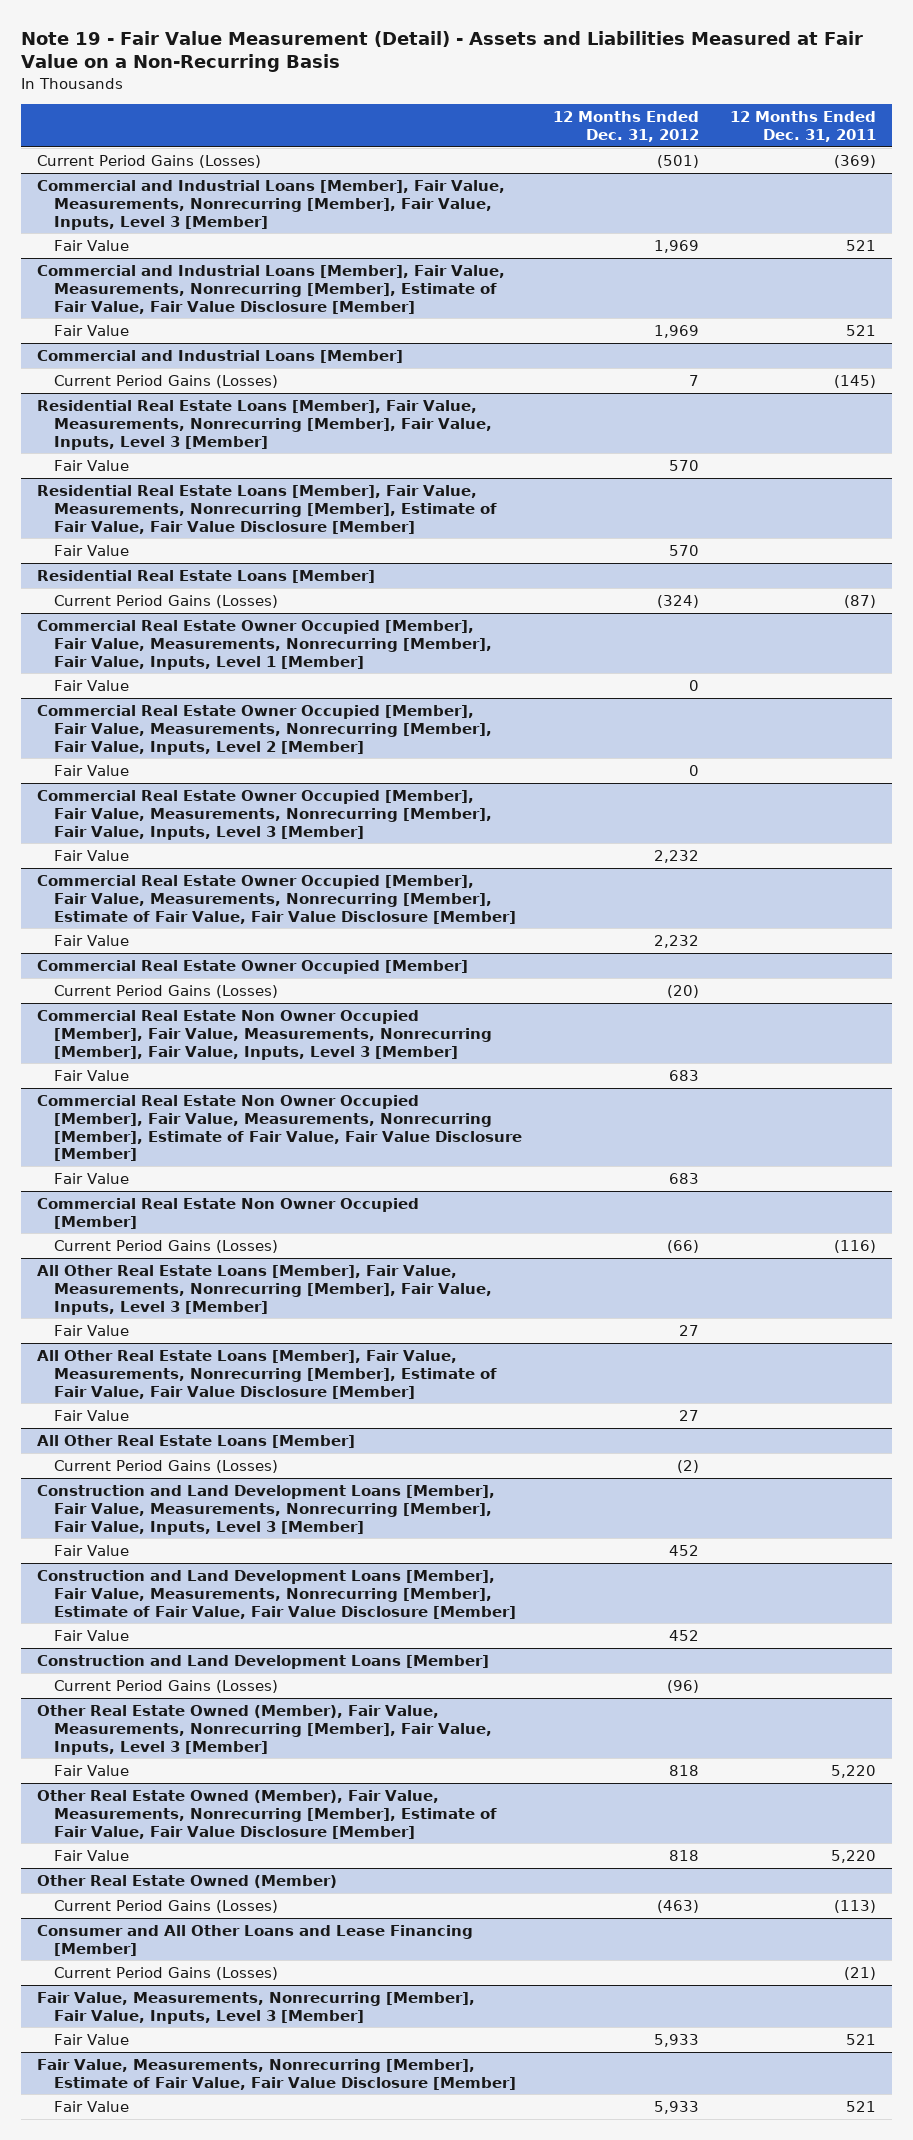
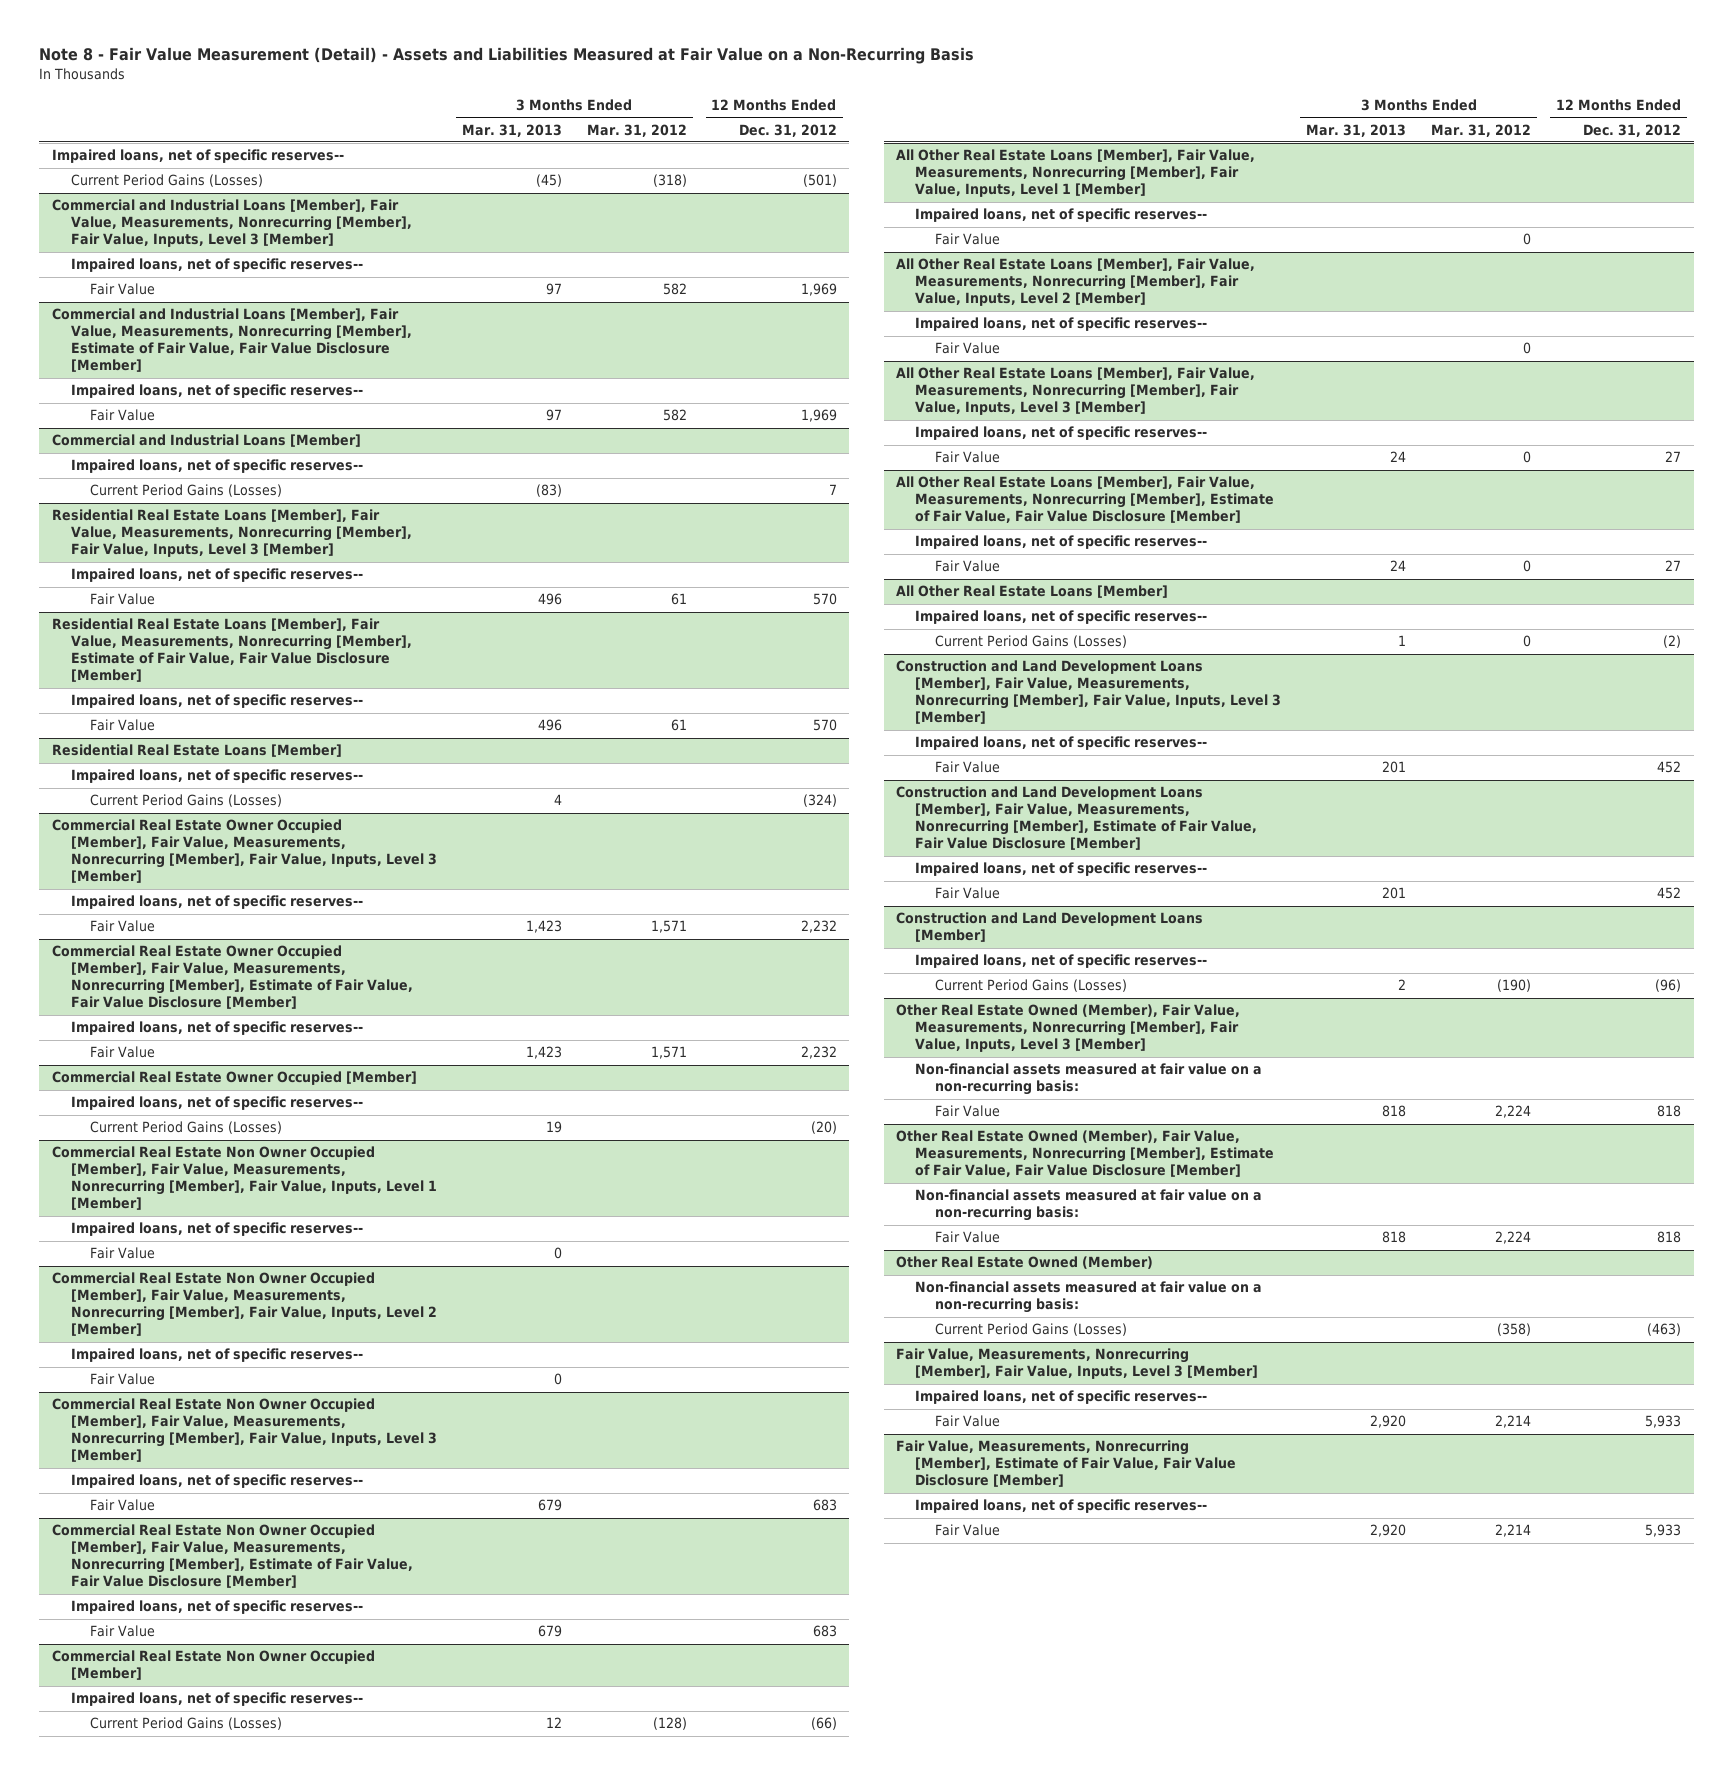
- Note 19 - Fair Value Measurement (Detail) - Assets and Liabilities Measured at Fair Value on a Non-Recurring Basis
+ Note 8 - Fair Value Measurement (Detail) - Assets and Liabilities Measured at Fair Value on a Non-Recurring Basis
- | 12 Months Ended Dec. 31, 2012 | 12 Months Ended Dec. 31, 2011
+ | 3 Months Ended Mar. 31, 2013 | 3 Months Ended Mar. 31, 2012 | 12 Months Ended Dec. 31, 2012
+ Impaired loans, net of specific reserves--
@ Commercial and Industrial Loans [Member], Fair Value, Measurements, Nonrecurring [Member], Fair Value, Inputs, Level 3 [Member]
+ Impaired loans, net of specific reserves--
@ Commercial and Industrial Loans [Member], Fair Value, Measurements, Nonrecurring [Member], Estimate of Fair Value, Fair Value Disclosure [Member]
+ Impaired loans, net of specific reserves--
@ Commercial and Industrial Loans [Member]
+ Impaired loans, net of specific reserves--
@ Residential Real Estate Loans [Member], Fair Value, Measurements, Nonrecurring [Member], Fair Value, Inputs, Level 3 [Member]
+ Impaired loans, net of specific reserves--
@ Residential Real Estate Loans [Member], Fair Value, Measurements, Nonrecurring [Member], Estimate of Fair Value, Fair Value Disclosure [Member]
+ Impaired loans, net of specific reserves--
@ Residential Real Estate Loans [Member]
+ Impaired loans, net of specific reserves--
- Commercial Real Estate Owner Occupied [Member], Fair Value, Measurements, Nonrecurring [Member], Fair Value, Inputs, Level 1 [Member]
- Fair Value | 0 |
- Commercial Real Estate Owner Occupied [Member], Fair Value, Measurements, Nonrecurring [Member], Fair Value, Inputs, Level 2 [Member]
- Fair Value | 0 |
@ Commercial Real Estate Owner Occupied [Member], Fair Value, Measurements, Nonrecurring [Member], Fair Value, Inputs, Level 3 [Member]
+ Impaired loans, net of specific reserves--
@ Commercial Real Estate Owner Occupied [Member], Fair Value, Measurements, Nonrecurring [Member], Estimate of Fair Value, Fair Value Disclosure [Member]
+ Impaired loans, net of specific reserves--
@ Commercial Real Estate Owner Occupied [Member]
+ Impaired loans, net of specific reserves--
+ Commercial Real Estate Non Owner Occupied [Member], Fair Value, Measurements, Nonrecurring [Member], Fair Value, Inputs, Level 1 [Member]
+ Impaired loans, net of specific reserves--
+ Fair Value | 0 | |
+ Commercial Real Estate Non Owner Occupied [Member], Fair Value, Measurements, Nonrecurring [Member], Fair Value, Inputs, Level 2 [Member]
+ Impaired loans, net of specific reserves--
+ Fair Value | 0 | |
@ Commercial Real Estate Non Owner Occupied [Member], Fair Value, Measurements, Nonrecurring [Member], Fair Value, Inputs, Level 3 [Member]
+ Impaired loans, net of specific reserves--
@ Commercial Real Estate Non Owner Occupied [Member], Fair Value, Measurements, Nonrecurring [Member], Estimate of Fair Value, Fair Value Disclosure [Member]
+ Impaired loans, net of specific reserves--
@ Commercial Real Estate Non Owner Occupied [Member]
+ Impaired loans, net of specific reserves--
+ All Other Real Estate Loans [Member], Fair Value, Measurements, Nonrecurring [Member], Fair Value, Inputs, Level 1 [Member]
+ Impaired loans, net of specific reserves--
+ Fair Value | | 0 |
+ All Other Real Estate Loans [Member], Fair Value, Measurements, Nonrecurring [Member], Fair Value, Inputs, Level 2 [Member]
+ Impaired loans, net of specific reserves--
+ Fair Value | | 0 |
@ All Other Real Estate Loans [Member], Fair Value, Measurements, Nonrecurring [Member], Fair Value, Inputs, Level 3 [Member]
+ Impaired loans, net of specific reserves--
@ All Other Real Estate Loans [Member], Fair Value, Measurements, Nonrecurring [Member], Estimate of Fair Value, Fair Value Disclosure [Member]
+ Impaired loans, net of specific reserves--
@ All Other Real Estate Loans [Member]
+ Impaired loans, net of specific reserves--
@ Construction and Land Development Loans [Member], Fair Value, Measurements, Nonrecurring [Member], Fair Value, Inputs, Level 3 [Member]
+ Impaired loans, net of specific reserves--
@ Construction and Land Development Loans [Member], Fair Value, Measurements, Nonrecurring [Member], Estimate of Fair Value, Fair Value Disclosure [Member]
+ Impaired loans, net of specific reserves--
@ Construction and Land Development Loans [Member]
+ Impaired loans, net of specific reserves--
@ Other Real Estate Owned (Member), Fair Value, Measurements, Nonrecurring [Member], Fair Value, Inputs, Level 3 [Member]
+ Non-financial assets measured at fair value on a non-recurring basis:
@ Other Real Estate Owned (Member), Fair Value, Measurements, Nonrecurring [Member], Estimate of Fair Value, Fair Value Disclosure [Member]
+ Non-financial assets measured at fair value on a non-recurring basis:
@ Other Real Estate Owned (Member)
+ Non-financial assets measured at fair value on a non-recurring basis:
- Consumer and All Other Loans and Lease Financing [Member]
- Current Period Gains (Losses) | | (21)
@ Fair Value, Measurements, Nonrecurring [Member], Fair Value, Inputs, Level 3 [Member]
+ Impaired loans, net of specific reserves--
@ Fair Value, Measurements, Nonrecurring [Member], Estimate of Fair Value, Fair Value Disclosure [Member]
+ Impaired loans, net of specific reserves--

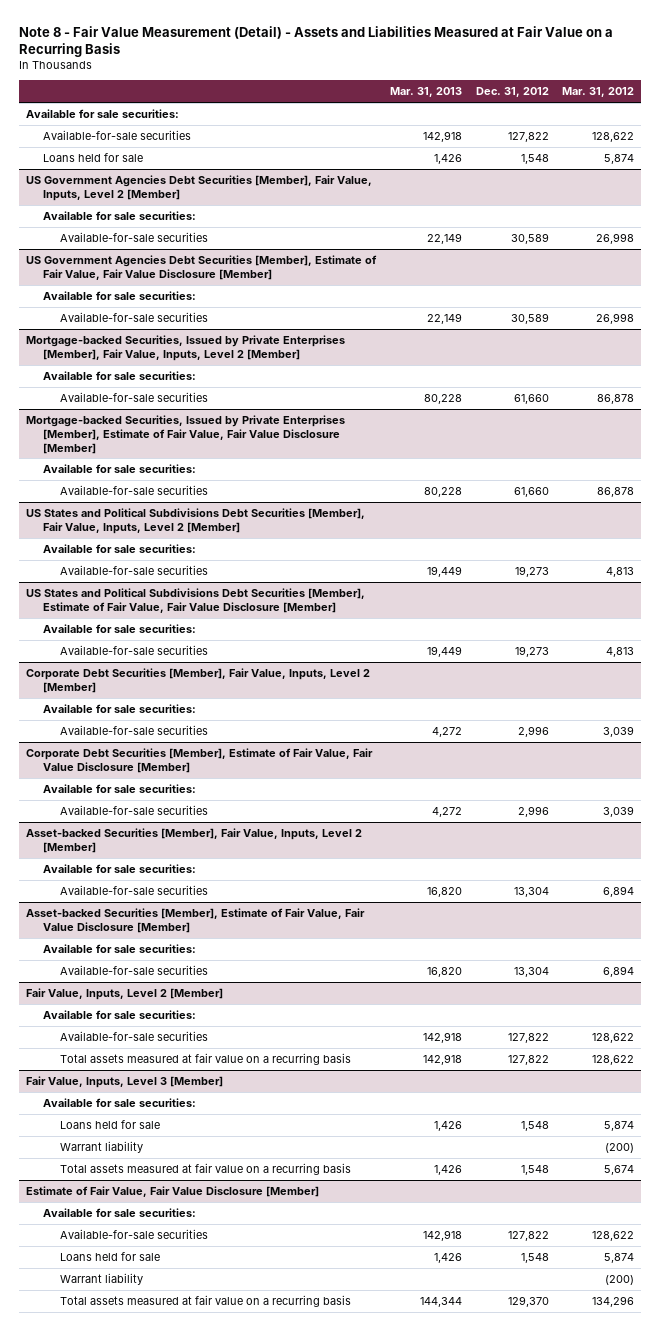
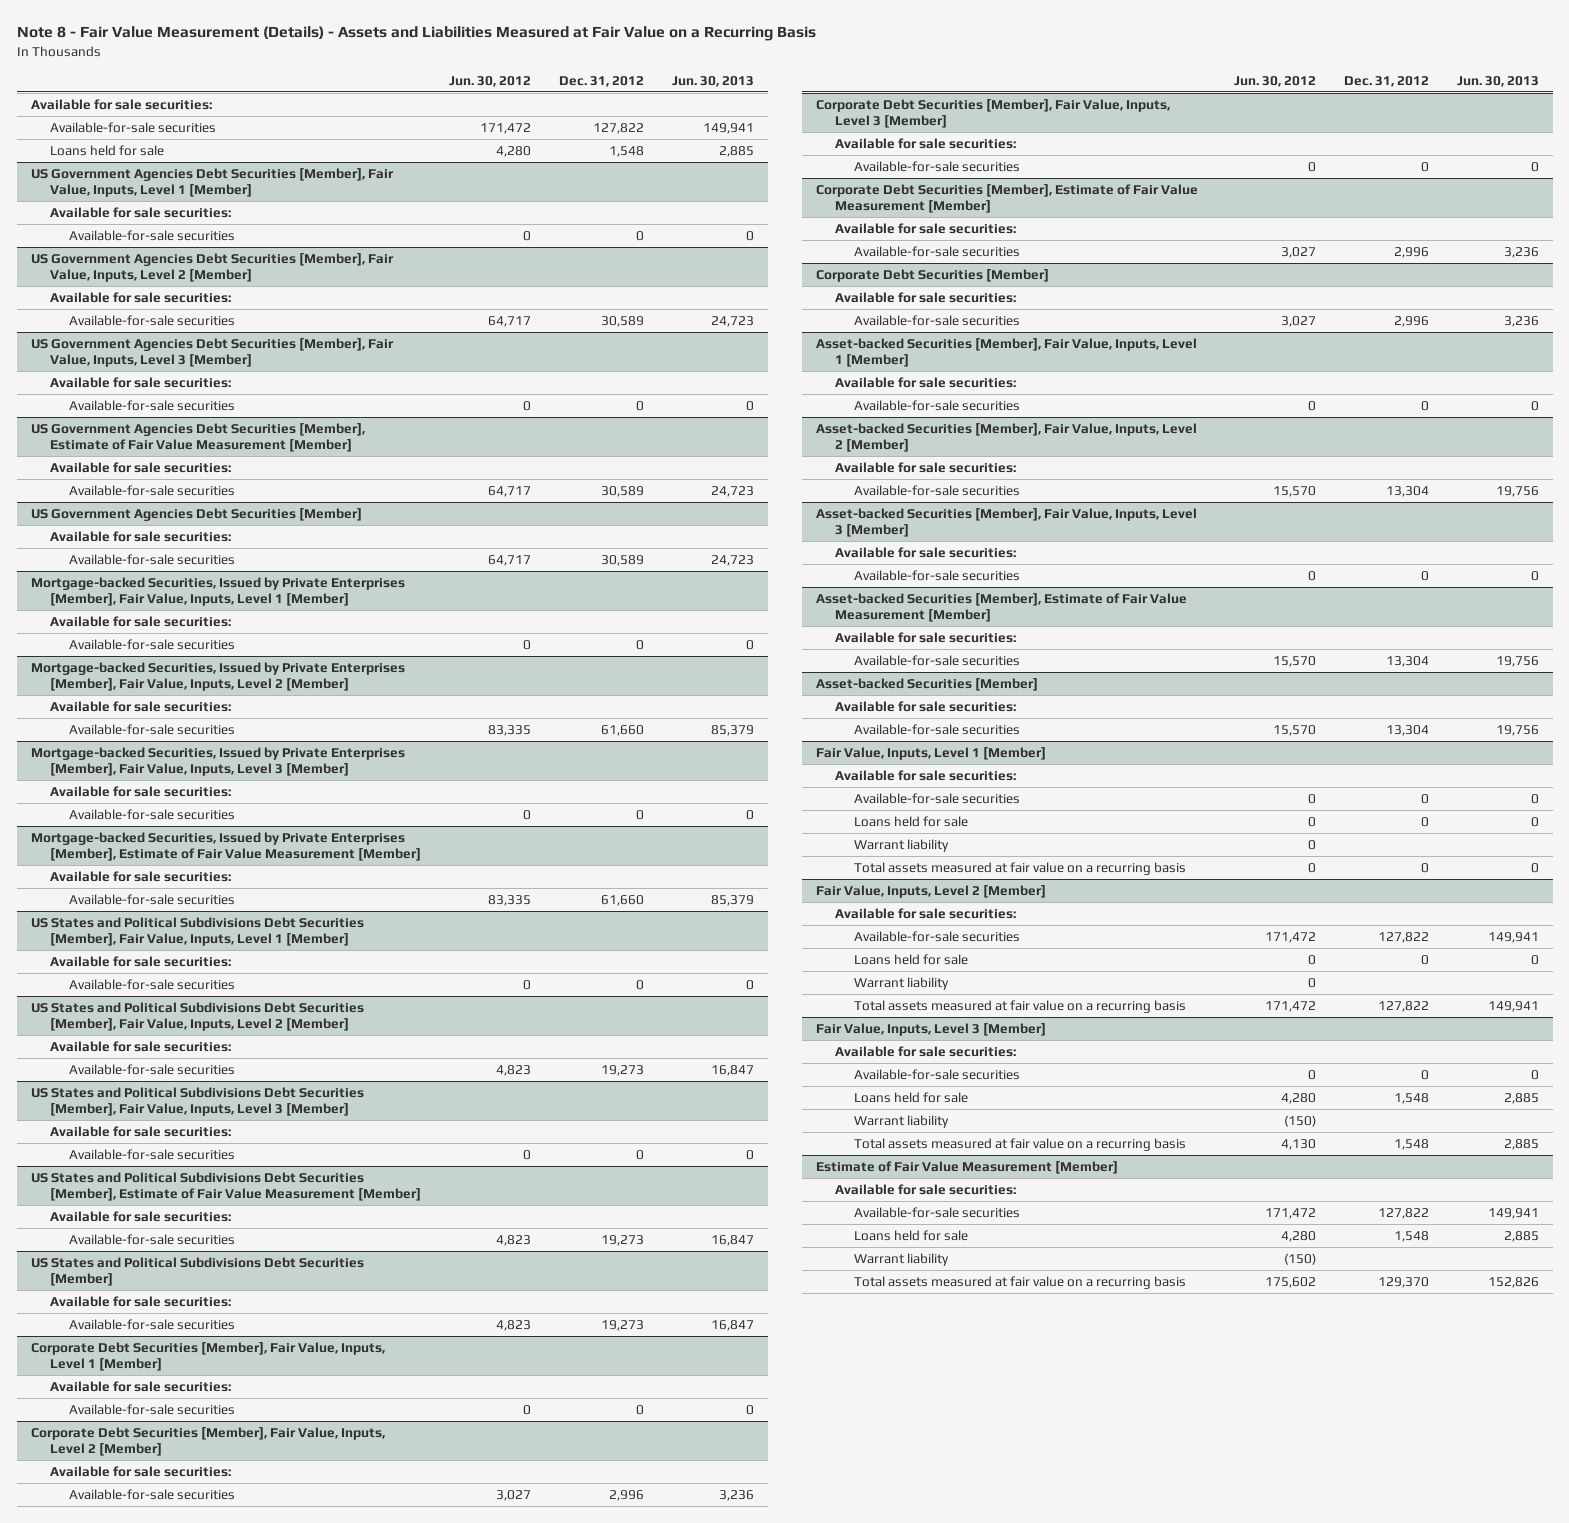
- Note 8 - Fair Value Measurement (Detail) - Assets and Liabilities Measured at Fair Value on a Recurring Basis
+ Note 8 - Fair Value Measurement (Details) - Assets and Liabilities Measured at Fair Value on a Recurring Basis
- | Mar. 31, 2013 | Dec. 31, 2012 | Mar. 31, 2012
+ | Jun. 30, 2012 | Dec. 31, 2012 | Jun. 30, 2013
+ US Government Agencies Debt Securities [Member], Fair Value, Inputs, Level 1 [Member]
+ Available for sale securities:
+ Available-for-sale securities | 0 | 0 | 0
- US Government Agencies Debt Securities [Member], Estimate of Fair Value, Fair Value Disclosure [Member]
+ US Government Agencies Debt Securities [Member], Fair Value, Inputs, Level 3 [Member]
+ Available-for-sale securities | 0 | 0 | 0
+ US Government Agencies Debt Securities [Member], Estimate of Fair Value Measurement [Member]
+ Available for sale securities:
+ US Government Agencies Debt Securities [Member]
+ Available for sale securities:
+ Available-for-sale securities | 64,717 | 30,589 | 24,723
+ Mortgage-backed Securities, Issued by Private Enterprises [Member], Fair Value, Inputs, Level 1 [Member]
+ Available for sale securities:
+ Available-for-sale securities | 0 | 0 | 0
- Mortgage-backed Securities, Issued by Private Enterprises [Member], Estimate of Fair Value, Fair Value Disclosure [Member]
+ Mortgage-backed Securities, Issued by Private Enterprises [Member], Fair Value, Inputs, Level 3 [Member]
+ Available-for-sale securities | 0 | 0 | 0
+ Mortgage-backed Securities, Issued by Private Enterprises [Member], Estimate of Fair Value Measurement [Member]
+ Available for sale securities:
+ US States and Political Subdivisions Debt Securities [Member], Fair Value, Inputs, Level 1 [Member]
+ Available for sale securities:
+ Available-for-sale securities | 0 | 0 | 0
- US States and Political Subdivisions Debt Securities [Member], Estimate of Fair Value, Fair Value Disclosure [Member]
+ US States and Political Subdivisions Debt Securities [Member], Fair Value, Inputs, Level 3 [Member]
+ Available-for-sale securities | 0 | 0 | 0
+ US States and Political Subdivisions Debt Securities [Member], Estimate of Fair Value Measurement [Member]
+ Available for sale securities:
+ US States and Political Subdivisions Debt Securities [Member]
+ Available for sale securities:
+ Available-for-sale securities | 4,823 | 19,273 | 16,847
+ Corporate Debt Securities [Member], Fair Value, Inputs, Level 1 [Member]
+ Available for sale securities:
+ Available-for-sale securities | 0 | 0 | 0
- Corporate Debt Securities [Member], Estimate of Fair Value, Fair Value Disclosure [Member]
+ Corporate Debt Securities [Member], Fair Value, Inputs, Level 3 [Member]
+ Available-for-sale securities | 0 | 0 | 0
+ Corporate Debt Securities [Member], Estimate of Fair Value Measurement [Member]
+ Available for sale securities:
+ Corporate Debt Securities [Member]
+ Available for sale securities:
+ Available-for-sale securities | 3,027 | 2,996 | 3,236
+ Asset-backed Securities [Member], Fair Value, Inputs, Level 1 [Member]
+ Available for sale securities:
+ Available-for-sale securities | 0 | 0 | 0
- Asset-backed Securities [Member], Estimate of Fair Value, Fair Value Disclosure [Member]
+ Asset-backed Securities [Member], Fair Value, Inputs, Level 3 [Member]
+ Available-for-sale securities | 0 | 0 | 0
+ Asset-backed Securities [Member], Estimate of Fair Value Measurement [Member]
+ Available for sale securities:
+ Asset-backed Securities [Member]
+ Available for sale securities:
+ Available-for-sale securities | 15,570 | 13,304 | 19,756
+ Fair Value, Inputs, Level 1 [Member]
+ Available for sale securities:
+ Available-for-sale securities | 0 | 0 | 0
+ Loans held for sale | 0 | 0 | 0
+ Warrant liability | 0 | |
+ Total assets measured at fair value on a recurring basis | 0 | 0 | 0
@ Fair Value, Inputs, Level 2 [Member]
+ Loans held for sale | 0 | 0 | 0
+ Warrant liability | 0 | |
@ Fair Value, Inputs, Level 3 [Member]
+ Available-for-sale securities | 0 | 0 | 0
- Estimate of Fair Value, Fair Value Disclosure [Member]
+ Estimate of Fair Value Measurement [Member]

